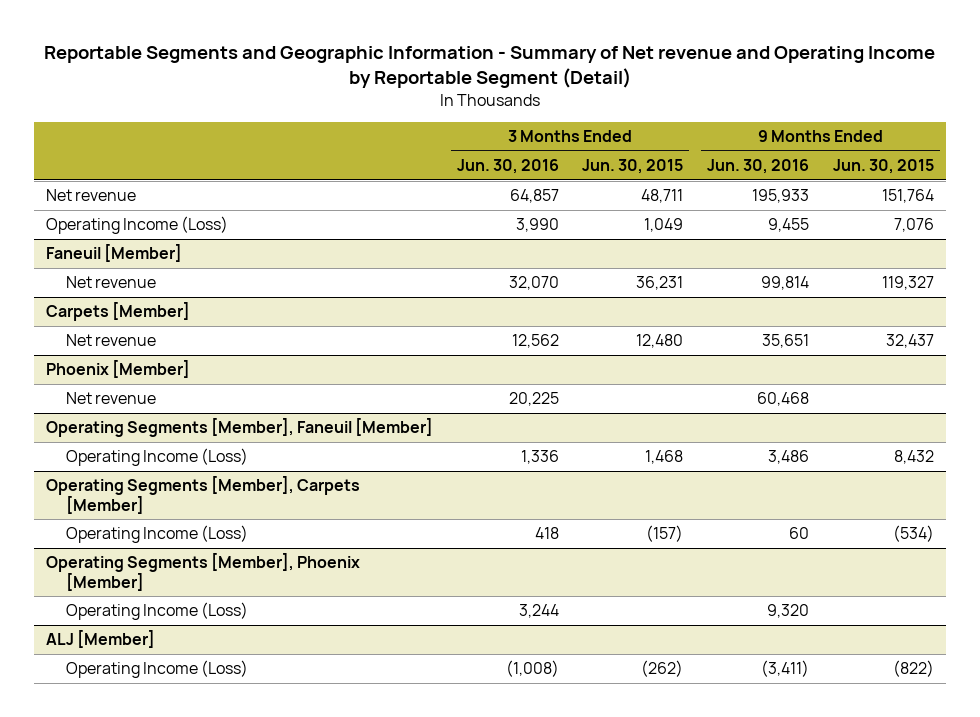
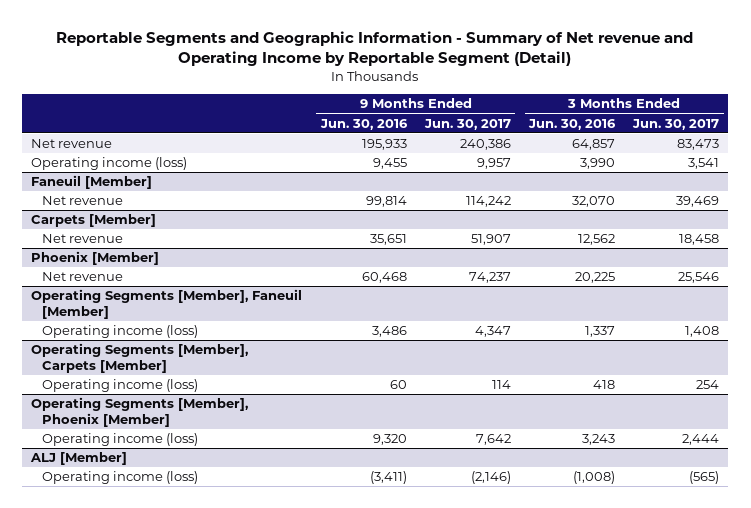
- | 3 Months Ended Jun. 30, 2016 | 3 Months Ended Jun. 30, 2015 | 9 Months Ended Jun. 30, 2016 | 9 Months Ended Jun. 30, 2015
+ | 9 Months Ended Jun. 30, 2016 | 9 Months Ended Jun. 30, 2017 | 3 Months Ended Jun. 30, 2016 | 3 Months Ended Jun. 30, 2017
- Operating Income (Loss) | 3,990 | 1,049 | 9,455 | 7,076
+ Operating income (loss) | 9,455 | 9,957 | 3,990 | 3,541
@ Operating Segments [Member], Faneuil [Member]
- Operating Income (Loss) | 1,336 | 1,468 | 3,486 | 8,432
+ Operating income (loss) | 3,486 | 4,347 | 1,337 | 1,408
@ Operating Segments [Member], Carpets [Member]
- Operating Income (Loss) | 418 | (157) | 60 | (534)
+ Operating income (loss) | 60 | 114 | 418 | 254
@ Operating Segments [Member], Phoenix [Member]
- Operating Income (Loss) | 3,244 | | 9,320 |
+ Operating income (loss) | 9,320 | 7,642 | 3,243 | 2,444
@ ALJ [Member]
- Operating Income (Loss) | (1,008) | (262) | (3,411) | (822)
+ Operating income (loss) | (3,411) | (2,146) | (1,008) | (565)

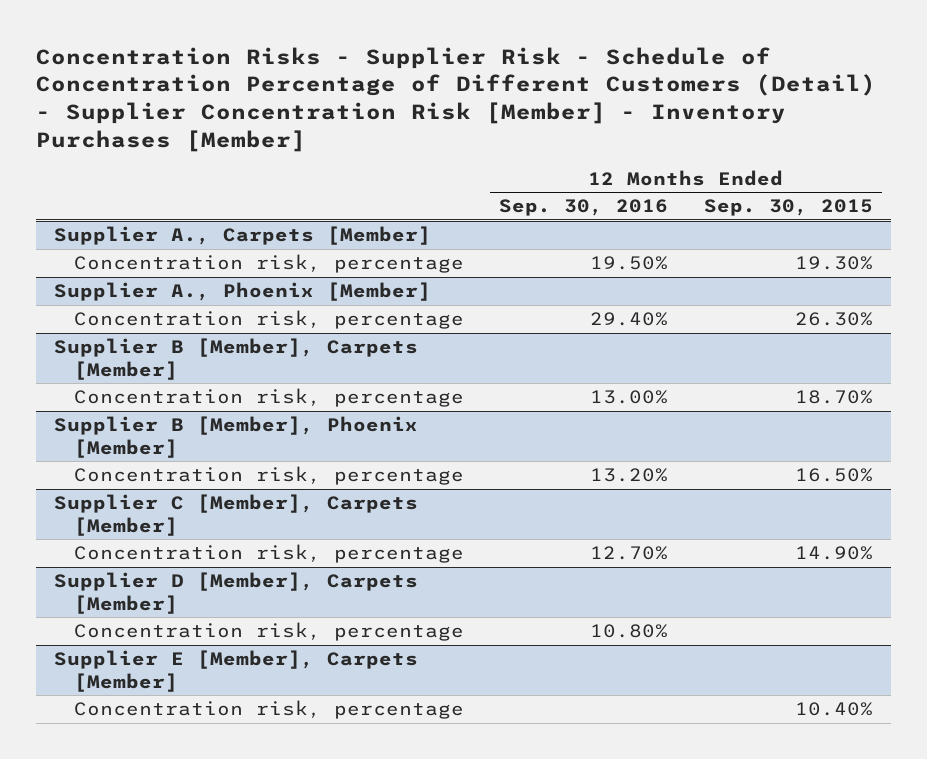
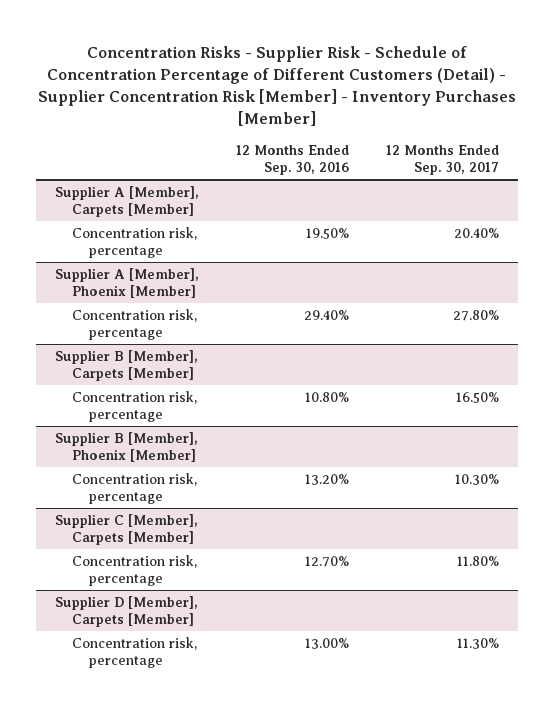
- | 12 Months Ended Sep. 30, 2016 | 12 Months Ended Sep. 30, 2015
+ | 12 Months Ended Sep. 30, 2016 | 12 Months Ended Sep. 30, 2017
- Supplier A., Carpets [Member]
+ Supplier A [Member], Carpets [Member]
- Supplier A., Phoenix [Member]
+ Supplier A [Member], Phoenix [Member]
@ Supplier B [Member], Carpets [Member]
- Concentration risk, percentage | 13.00% | 18.70%
+ Concentration risk, percentage | 10.80% | 16.50%
@ Supplier D [Member], Carpets [Member]
- Concentration risk, percentage | 10.80% |
- Supplier E [Member], Carpets [Member]
- Concentration risk, percentage | | 10.40%
@ Supplier D [Member], Carpets [Member]
+ Concentration risk, percentage | 13.00% | 11.30%

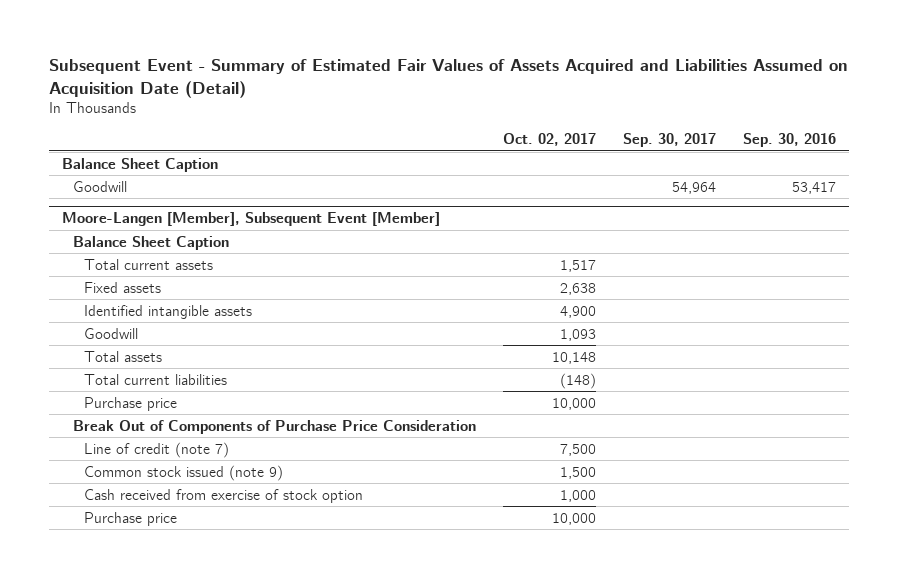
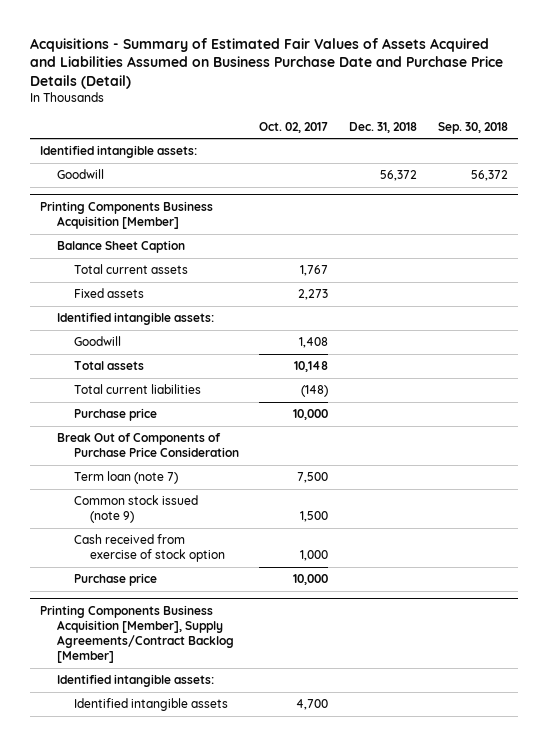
- Subsequent Event - Summary of Estimated Fair Values of Assets Acquired and Liabilities Assumed on Acquisition Date (Detail)
+ Acquisitions - Summary of Estimated Fair Values of Assets Acquired and Liabilities Assumed on Business Purchase Date and Purchase Price Details (Detail)
- | Oct. 02, 2017 | Sep. 30, 2017 | Sep. 30, 2016
+ | Oct. 02, 2017 | Dec. 31, 2018 | Sep. 30, 2018
- Balance Sheet Caption
+ Identified intangible assets:
- Moore-Langen [Member], Subsequent Event [Member]
+ Printing Components Business Acquisition [Member]
- Total current assets | 1,517 | |
- Fixed assets | 2,638 | |
- Identified intangible assets | 4,900 | |
- Goodwill | 1,093 | |
+ Total current assets | 1,767 | |
+ Fixed assets | 2,273 | |
+ Identified intangible assets:
+ Goodwill | 1,408 | |
- Line of credit (note 7) | 7,500 | |
+ Term loan (note 7) | 7,500 | |
+ Printing Components Business Acquisition [Member], Supply Agreements/Contract Backlog [Member]
+ Identified intangible assets:
+ Identified intangible assets | 4,700 | |

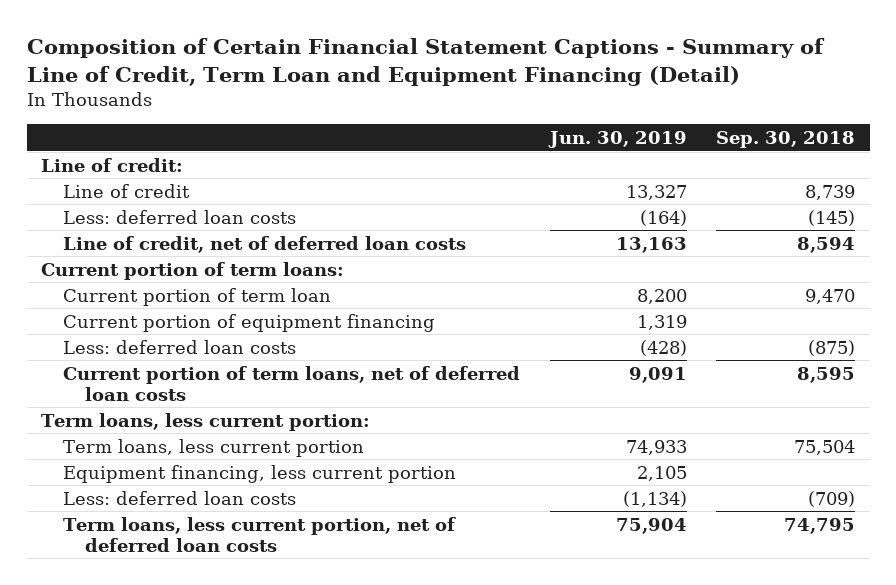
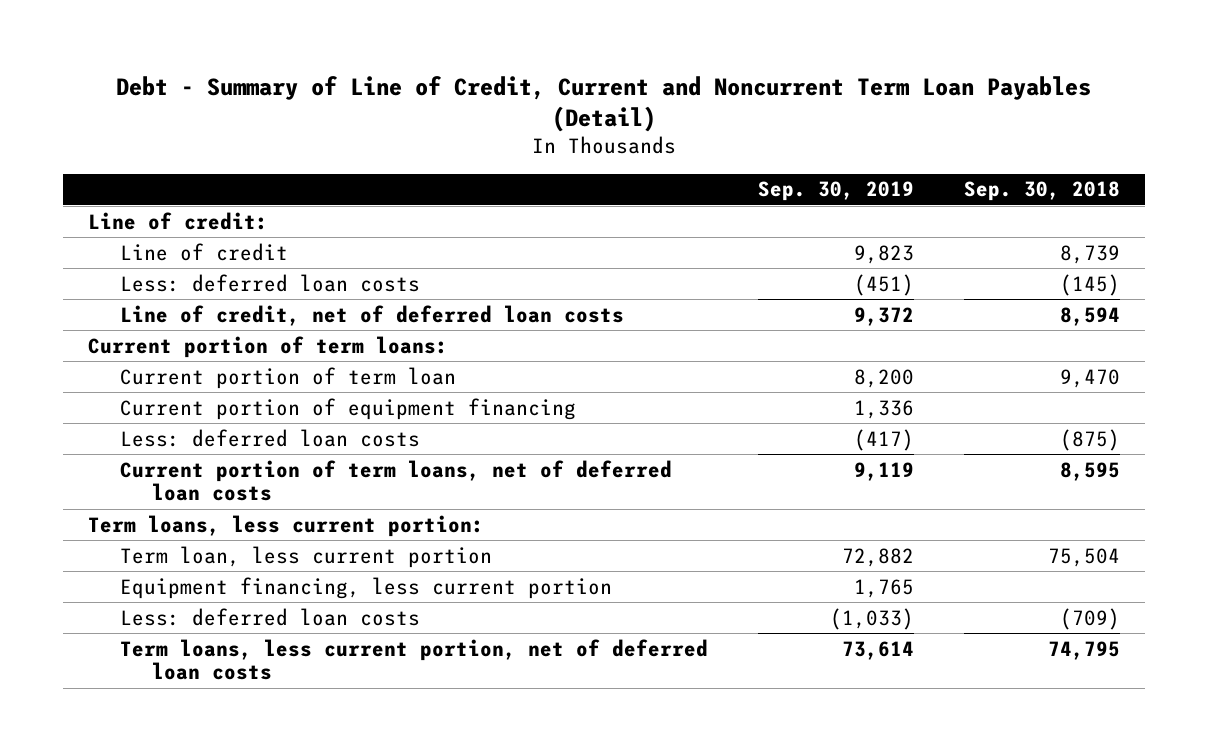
- Composition of Certain Financial Statement Captions - Summary of Line of Credit, Term Loan and Equipment Financing (Detail)
+ Debt - Summary of Line of Credit, Current and Noncurrent Term Loan Payables (Detail)
- | Jun. 30, 2019 | Sep. 30, 2018
+ | Sep. 30, 2019 | Sep. 30, 2018
- Term loans, less current portion | 74,933 | 75,504
+ Term loan, less current portion | 72,882 | 75,504

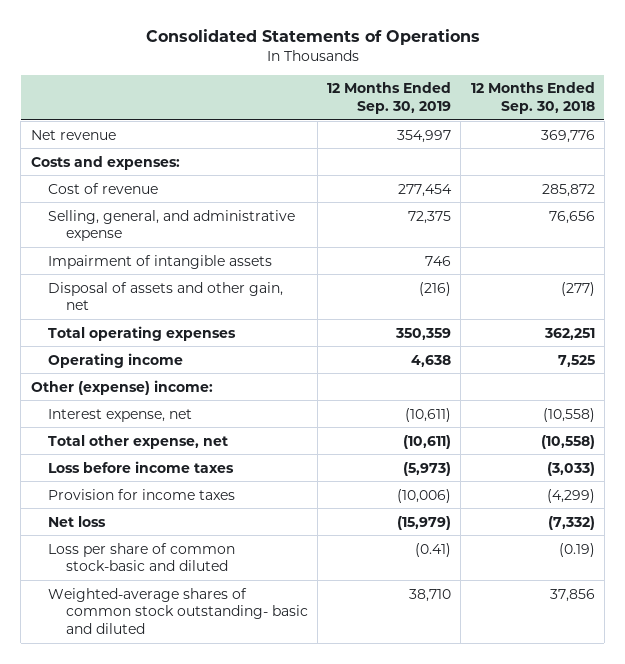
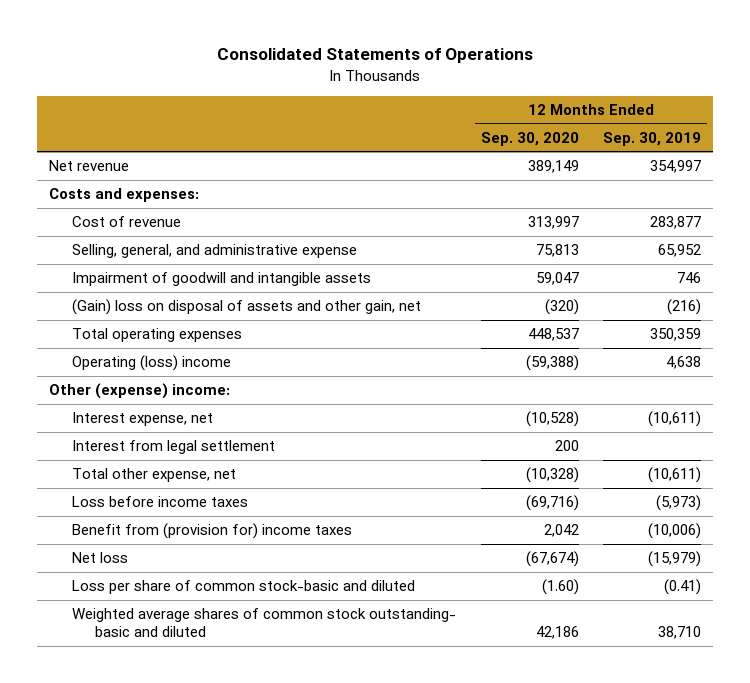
- | 12 Months Ended Sep. 30, 2019 | 12 Months Ended Sep. 30, 2018
+ | 12 Months Ended Sep. 30, 2020 | 12 Months Ended Sep. 30, 2019
- Cost of revenue | 277,454 | 285,872
- Selling, general, and administrative expense | 72,375 | 76,656
- Impairment of intangible assets | 746 |
- Disposal of assets and other gain, net | (216) | (277)
+ Cost of revenue | 313,997 | 283,877
+ Selling, general, and administrative expense | 75,813 | 65,952
+ Impairment of goodwill and intangible assets | 59,047 | 746
+ (Gain) loss on disposal of assets and other gain, net | (320) | (216)
- Operating income | 4,638 | 7,525
+ Operating (loss) income | (59,388) | 4,638
+ Interest from legal settlement | 200 |
- Provision for income taxes | (10,006) | (4,299)
+ Benefit from (provision for) income taxes | 2,042 | (10,006)
- Weighted-average shares of common stock outstanding- basic and diluted | 38,710 | 37,856
+ Weighted average shares of common stock outstanding- basic and diluted | 42,186 | 38,710

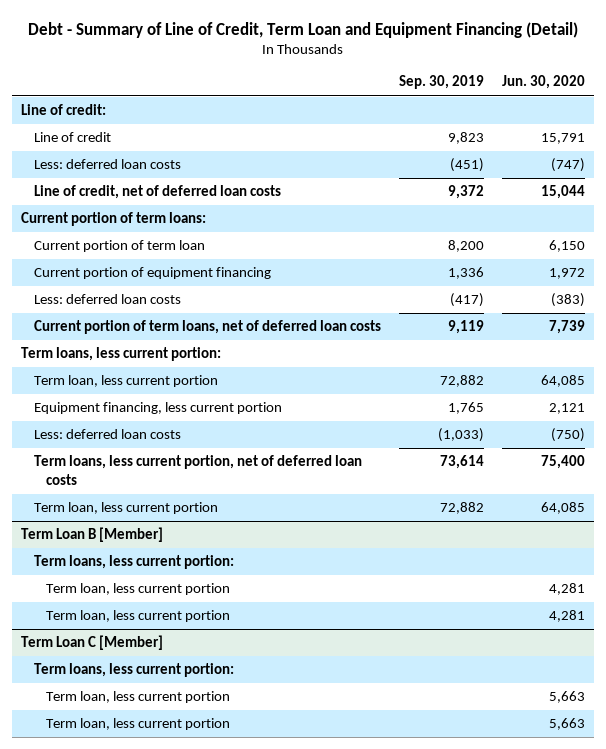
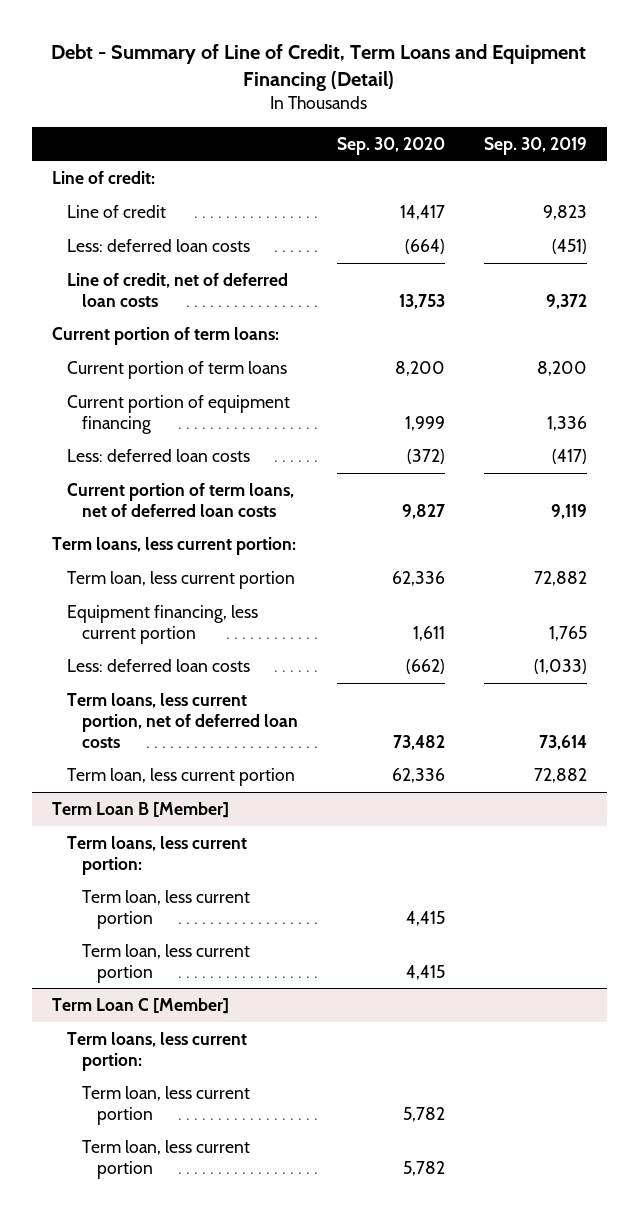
- Debt - Summary of Line of Credit, Term Loan and Equipment Financing (Detail)
+ Debt - Summary of Line of Credit, Term Loans and Equipment Financing (Detail)
- | Sep. 30, 2019 | Jun. 30, 2020
+ | Sep. 30, 2020 | Sep. 30, 2019
- Current portion of term loan | 8,200 | 6,150
+ Current portion of term loans | 8,200 | 8,200

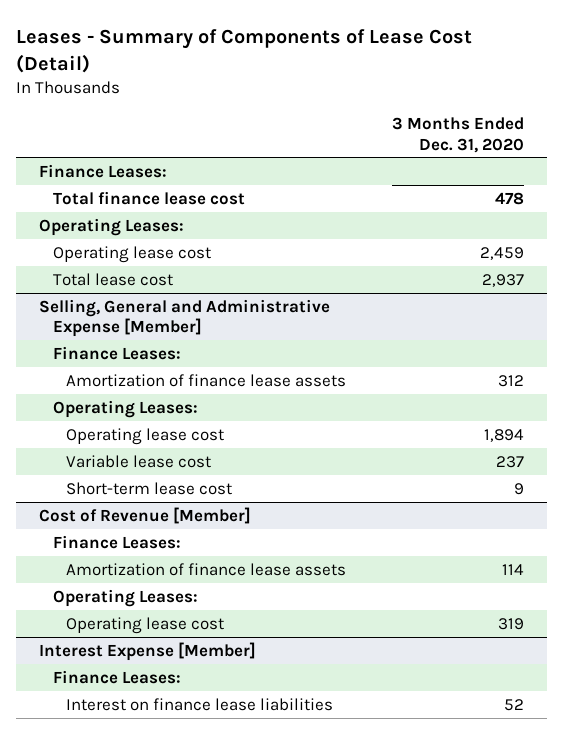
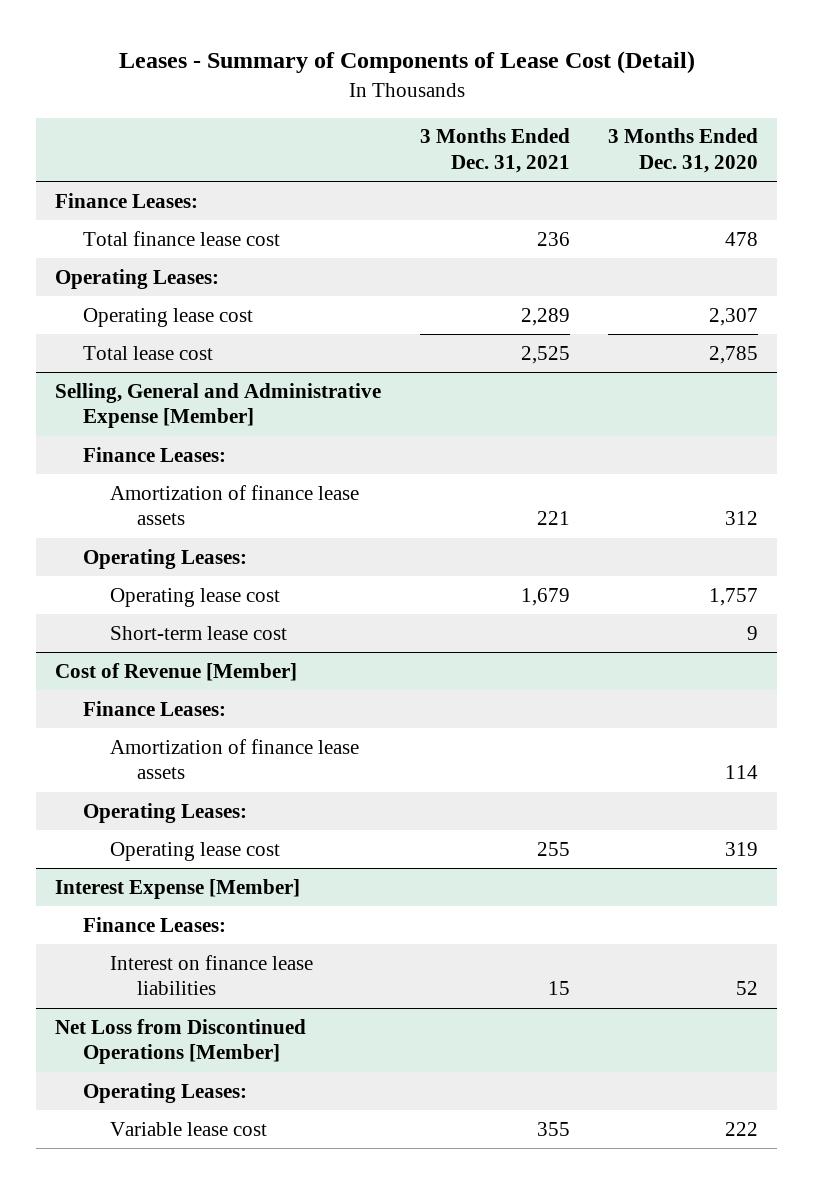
- | 3 Months Ended Dec. 31, 2020
+ | 3 Months Ended Dec. 31, 2021 | 3 Months Ended Dec. 31, 2020
- Operating lease cost | 2,459
- Total lease cost | 2,937
+ Operating lease cost | 2,289 | 2,307
+ Total lease cost | 2,525 | 2,785
@ Selling, General and Administrative Expense [Member]
- Operating lease cost | 1,894
- Variable lease cost | 237
+ Operating lease cost | 1,679 | 1,757
+ Net Loss from Discontinued Operations [Member]
+ Operating Leases:
+ Variable lease cost | 355 | 222

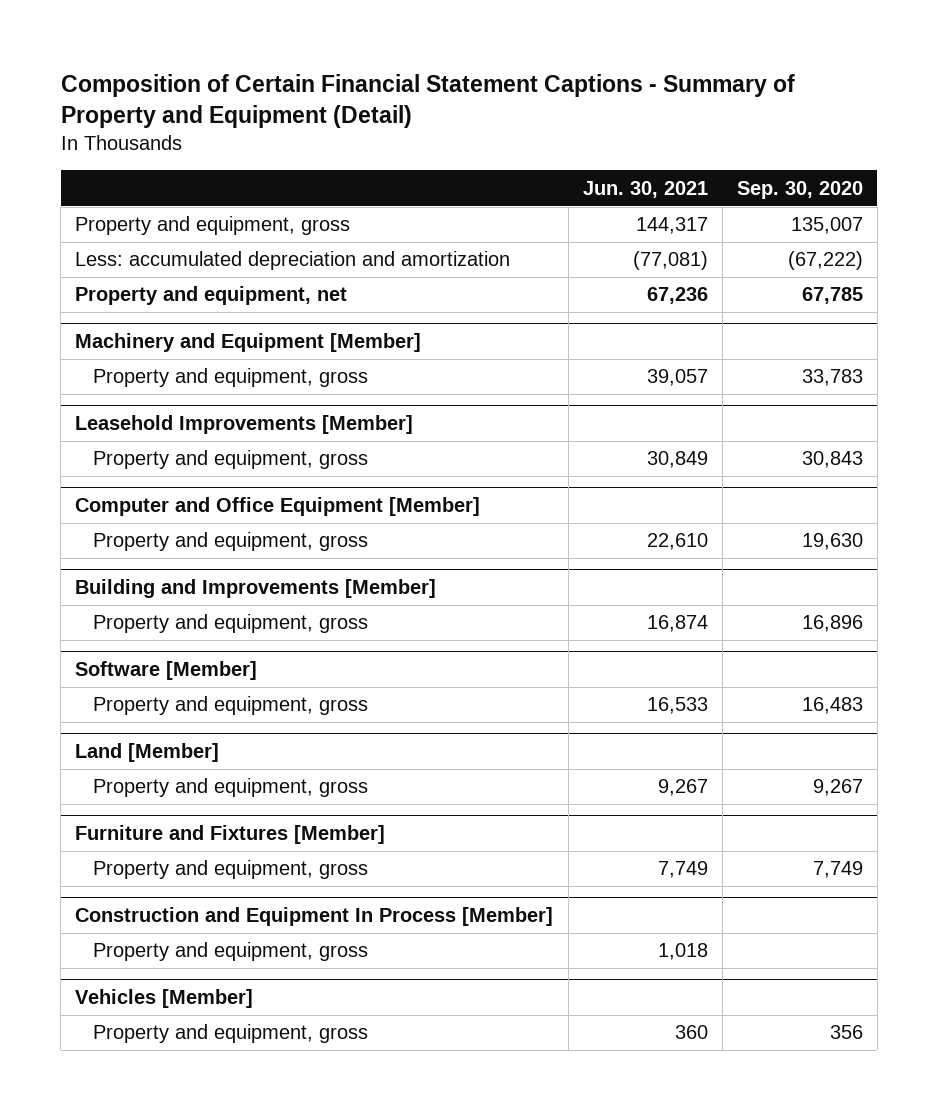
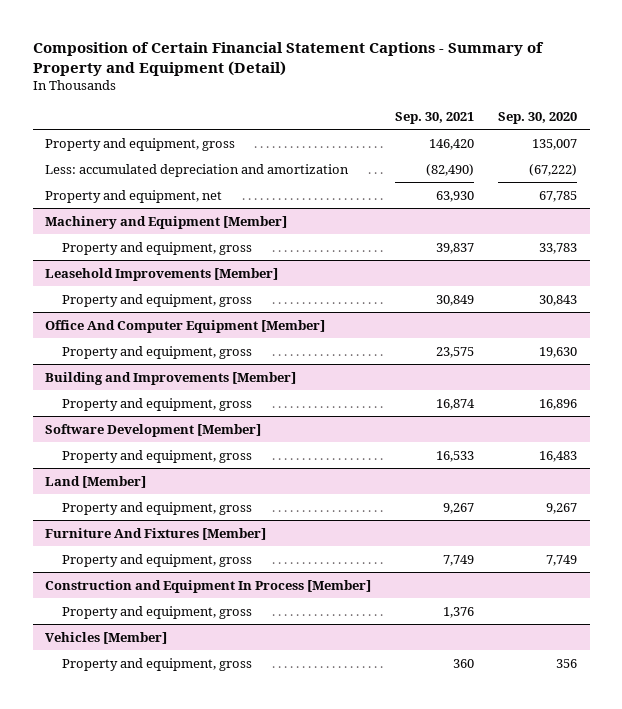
- | Jun. 30, 2021 | Sep. 30, 2020
+ | Sep. 30, 2021 | Sep. 30, 2020
- Computer and Office Equipment [Member]
+ Office And Computer Equipment [Member]
- Software [Member]
+ Software Development [Member]
- Furniture and Fixtures [Member]
+ Furniture And Fixtures [Member]

